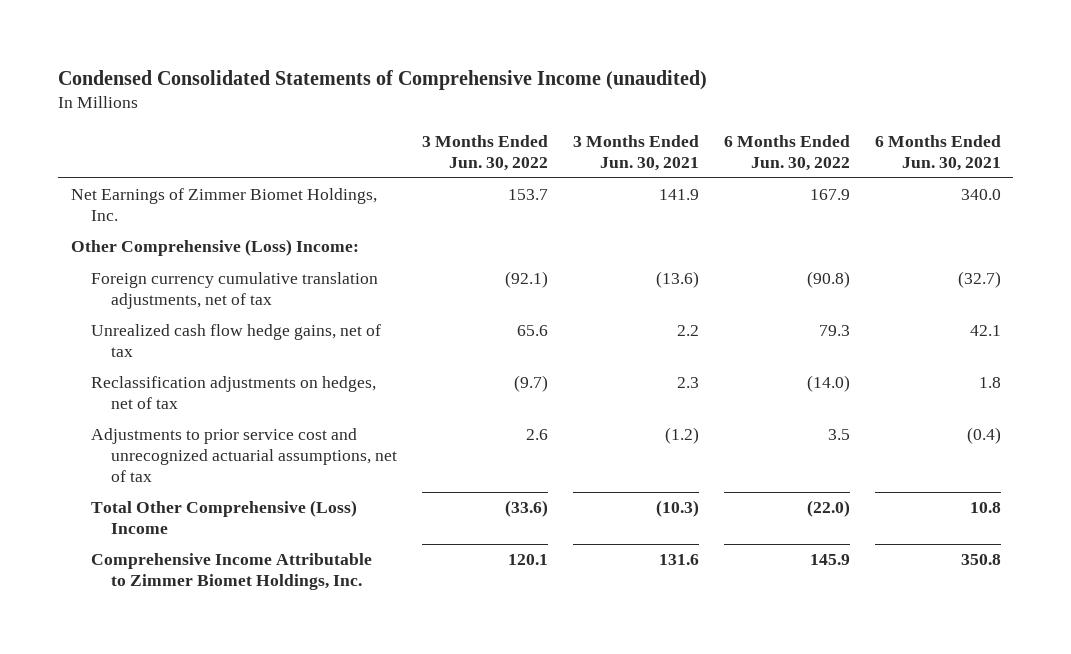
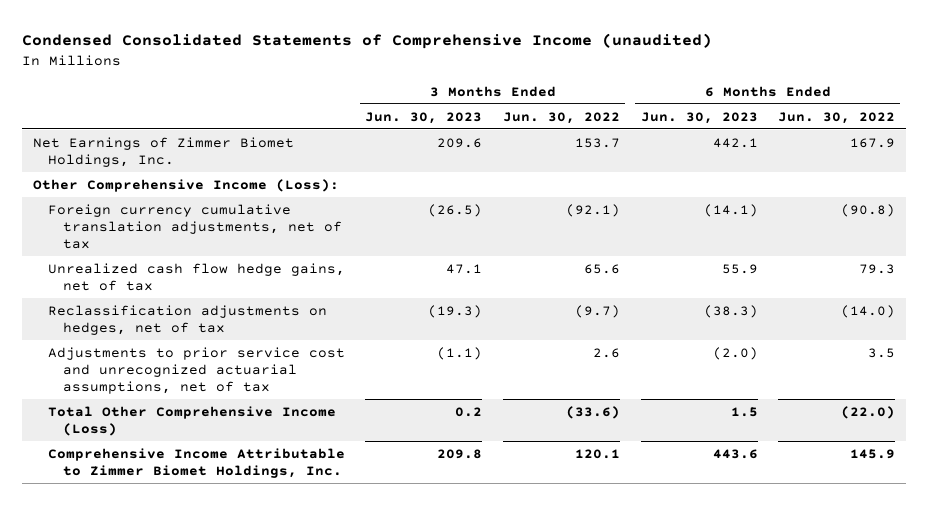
- | 3 Months Ended Jun. 30, 2022 | 3 Months Ended Jun. 30, 2021 | 6 Months Ended Jun. 30, 2022 | 6 Months Ended Jun. 30, 2021
+ | 3 Months Ended Jun. 30, 2023 | 3 Months Ended Jun. 30, 2022 | 6 Months Ended Jun. 30, 2023 | 6 Months Ended Jun. 30, 2022
- Other Comprehensive (Loss) Income:
+ Other Comprehensive Income (Loss):
- Total Other Comprehensive (Loss) Income | (33.6) | (10.3) | (22.0) | 10.8
+ Total Other Comprehensive Income (Loss) | 0.2 | (33.6) | 1.5 | (22.0)

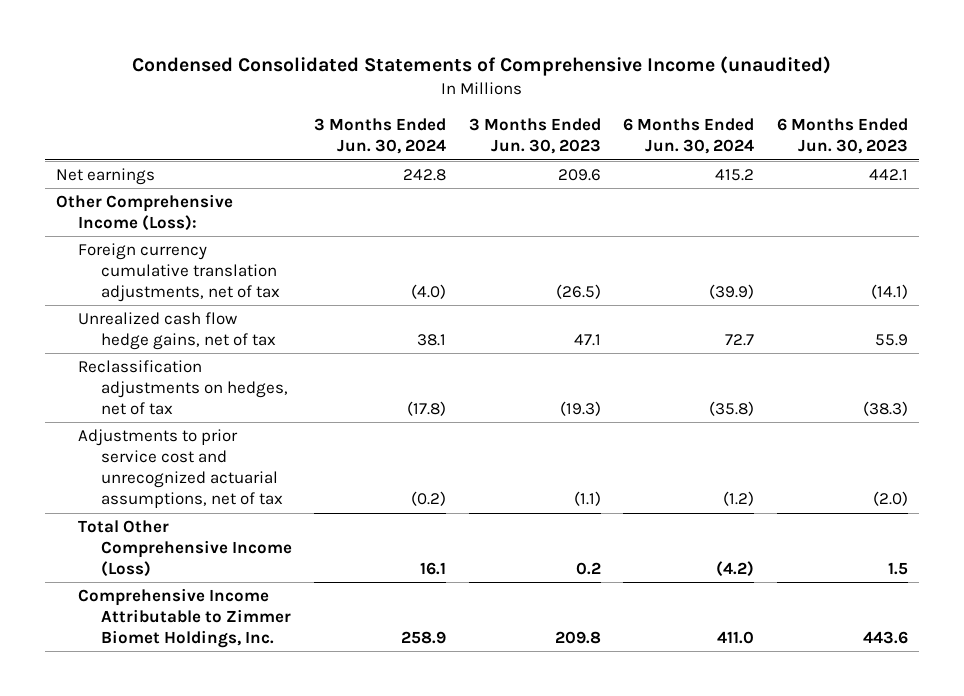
- | 3 Months Ended Jun. 30, 2023 | 3 Months Ended Jun. 30, 2022 | 6 Months Ended Jun. 30, 2023 | 6 Months Ended Jun. 30, 2022
+ | 3 Months Ended Jun. 30, 2024 | 3 Months Ended Jun. 30, 2023 | 6 Months Ended Jun. 30, 2024 | 6 Months Ended Jun. 30, 2023
- Net Earnings of Zimmer Biomet Holdings, Inc. | 209.6 | 153.7 | 442.1 | 167.9
+ Net earnings | 242.8 | 209.6 | 415.2 | 442.1

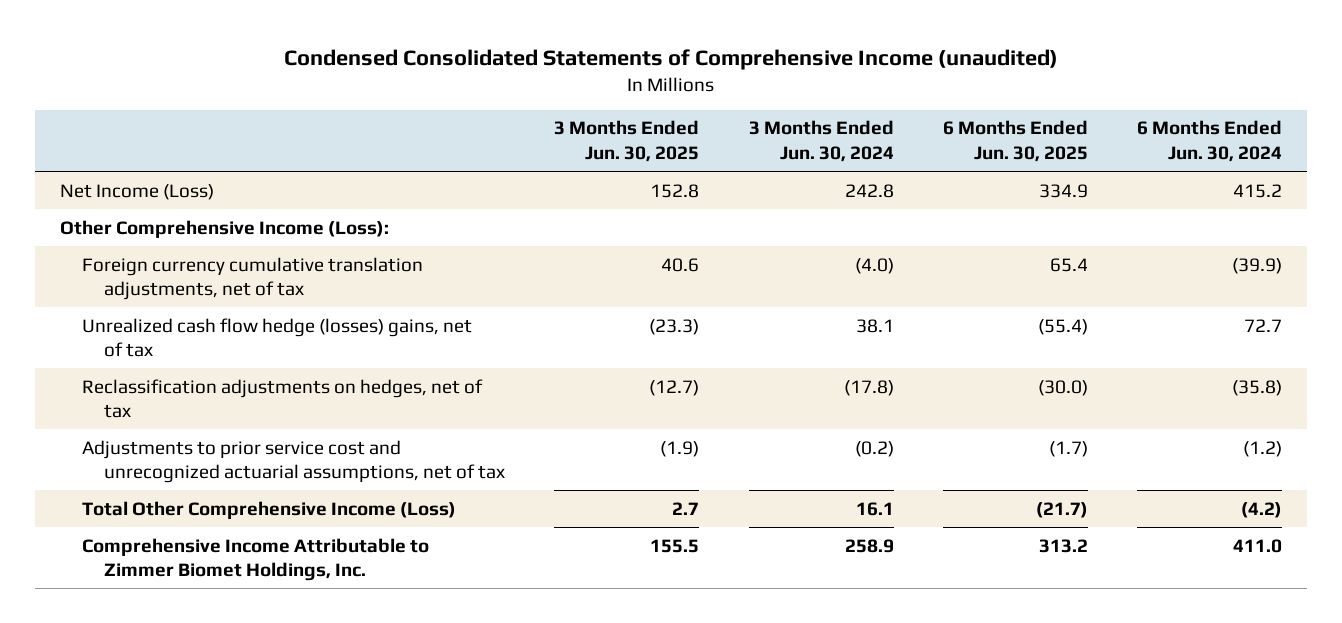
- | 3 Months Ended Jun. 30, 2024 | 3 Months Ended Jun. 30, 2023 | 6 Months Ended Jun. 30, 2024 | 6 Months Ended Jun. 30, 2023
+ | 3 Months Ended Jun. 30, 2025 | 3 Months Ended Jun. 30, 2024 | 6 Months Ended Jun. 30, 2025 | 6 Months Ended Jun. 30, 2024
- Net earnings | 242.8 | 209.6 | 415.2 | 442.1
+ Net Income (Loss) | 152.8 | 242.8 | 334.9 | 415.2
- Unrealized cash flow hedge gains, net of tax | 38.1 | 47.1 | 72.7 | 55.9
+ Unrealized cash flow hedge (losses) gains, net of tax | (23.3) | 38.1 | (55.4) | 72.7

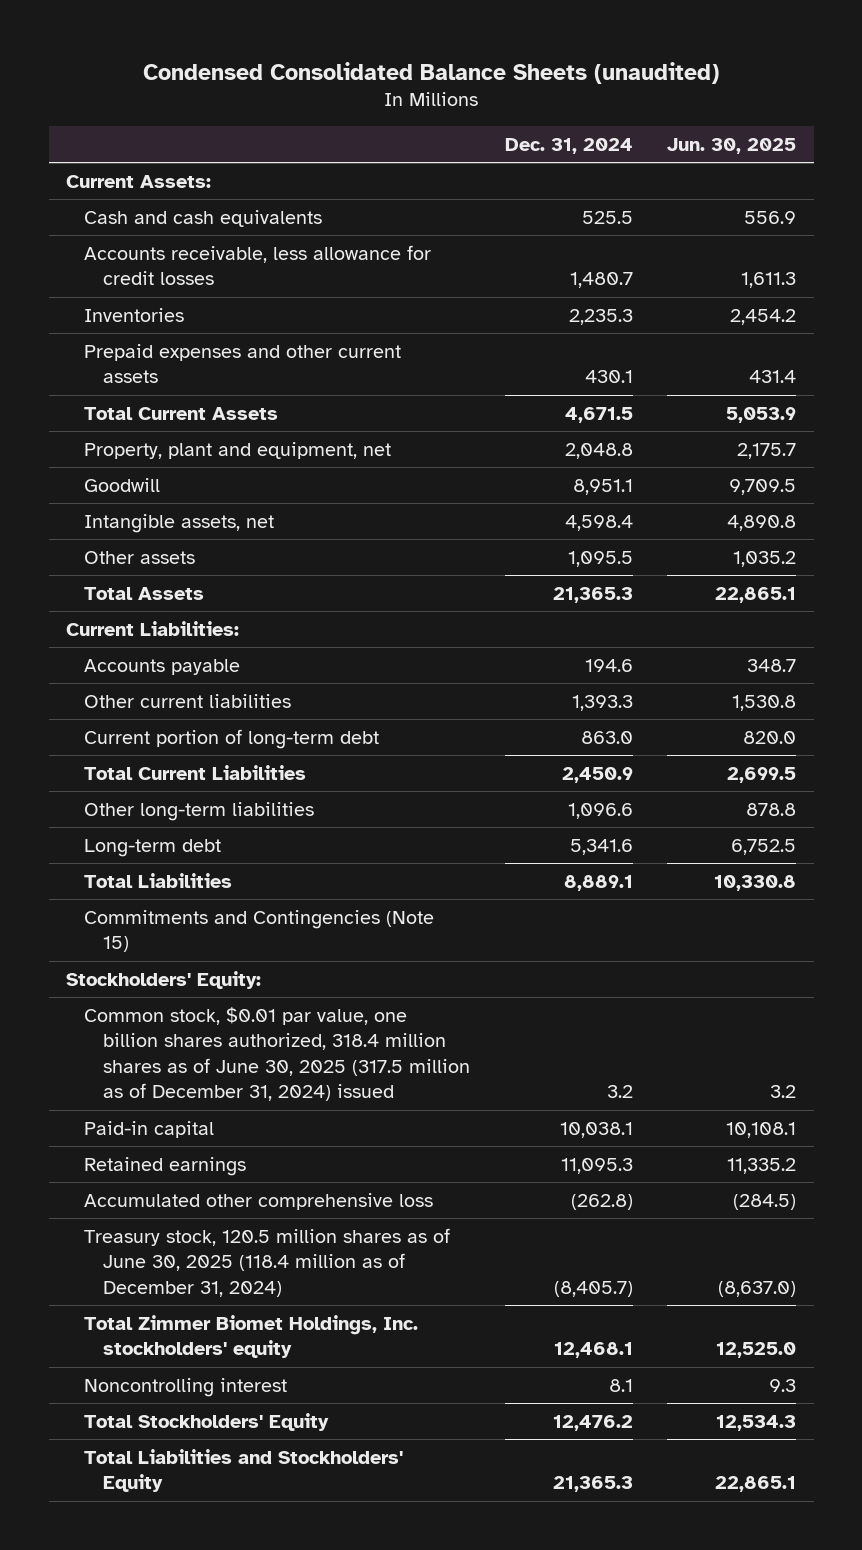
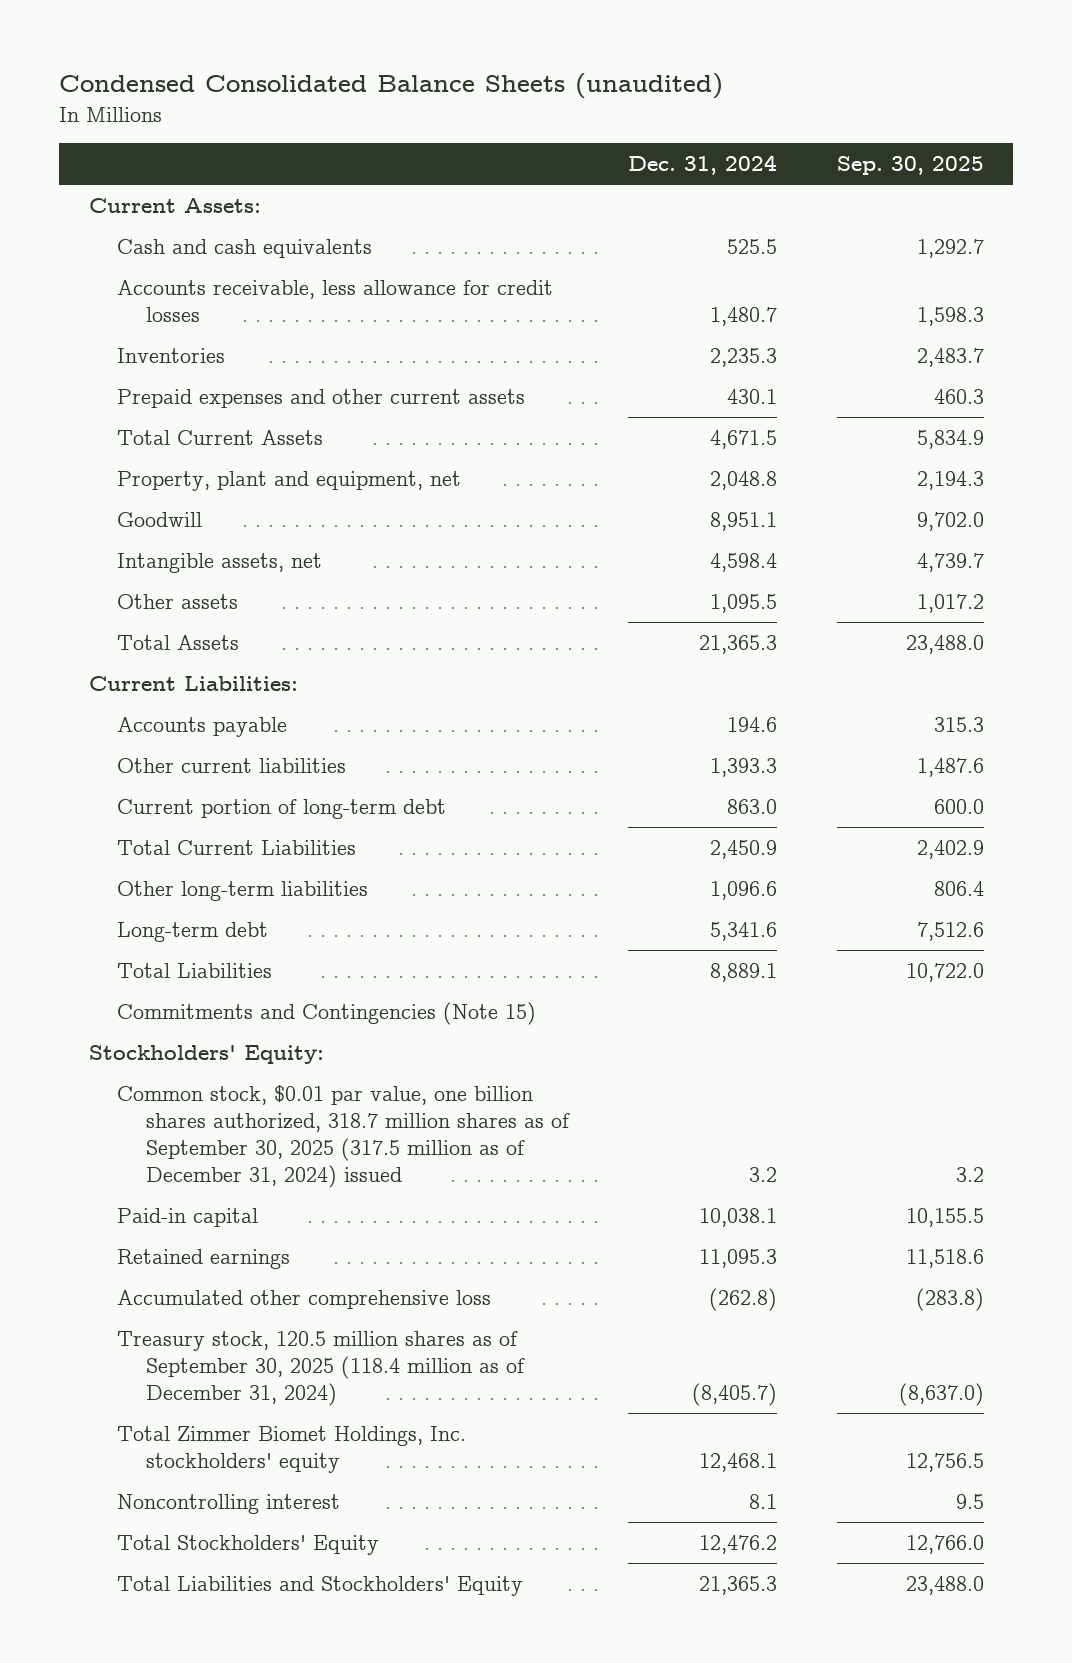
- | Dec. 31, 2024 | Jun. 30, 2025
+ | Dec. 31, 2024 | Sep. 30, 2025
- Common stock, $0.01 par value, one billion shares authorized, 318.4 million shares as of June 30, 2025 (317.5 million as of December 31, 2024) issued | 3.2 | 3.2
+ Common stock, $0.01 par value, one billion shares authorized, 318.7 million shares as of September 30, 2025 (317.5 million as of December 31, 2024) issued | 3.2 | 3.2
- Treasury stock, 120.5 million shares as of June 30, 2025 (118.4 million as of December 31, 2024) | (8,405.7) | (8,637.0)
+ Treasury stock, 120.5 million shares as of September 30, 2025 (118.4 million as of December 31, 2024) | (8,405.7) | (8,637.0)

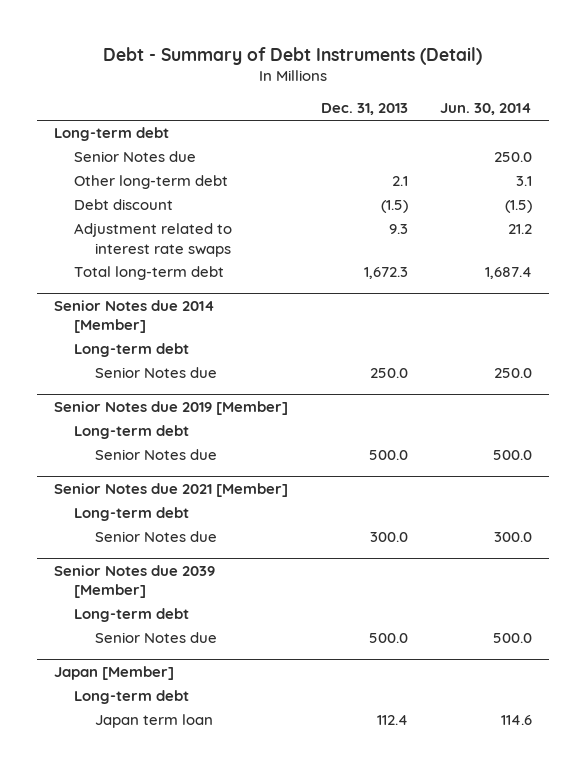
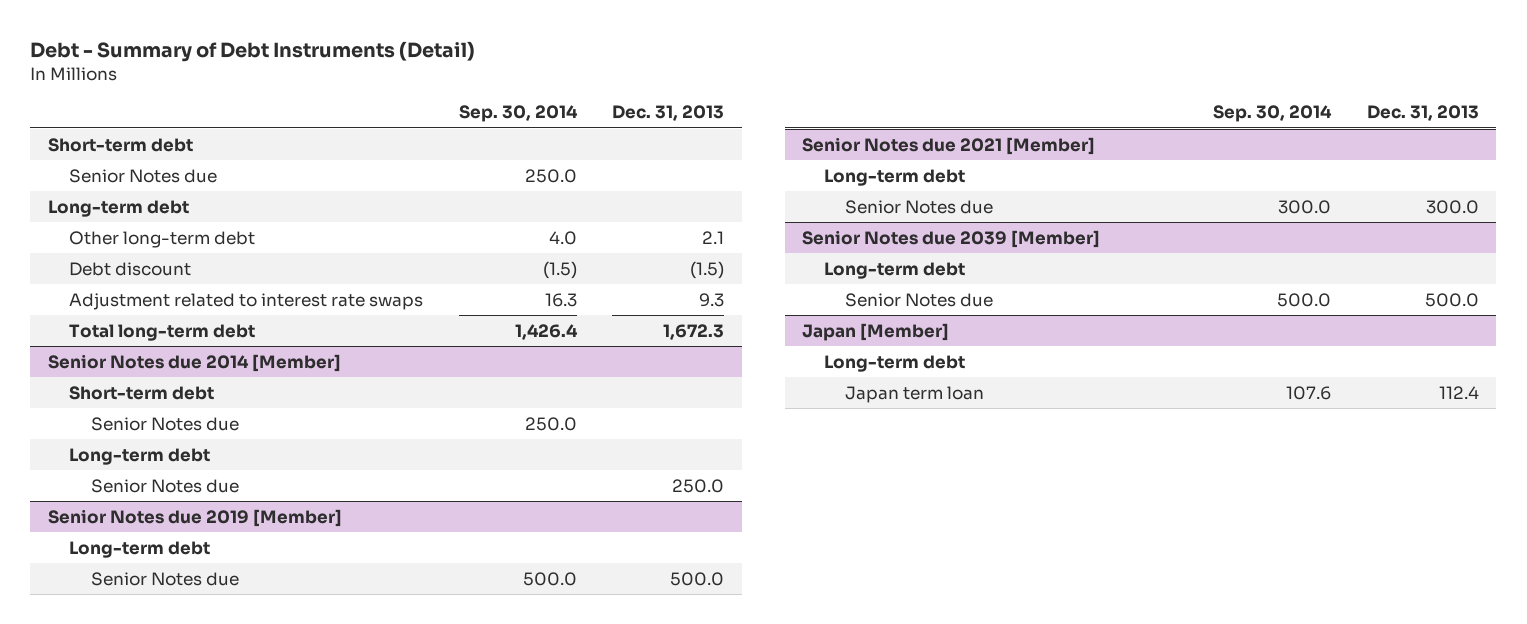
- | Dec. 31, 2013 | Jun. 30, 2014
+ | Sep. 30, 2014 | Dec. 31, 2013
+ Short-term debt
moved down: Long-term debt
@ Senior Notes due 2014 [Member]
+ Short-term debt
+ Senior Notes due | 250.0 |

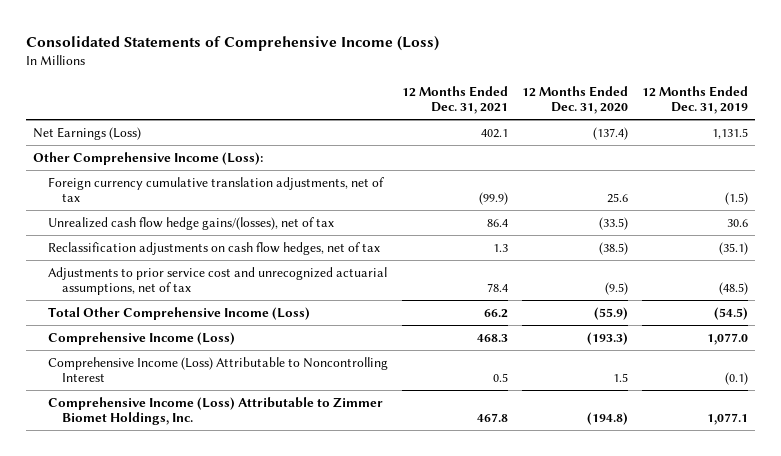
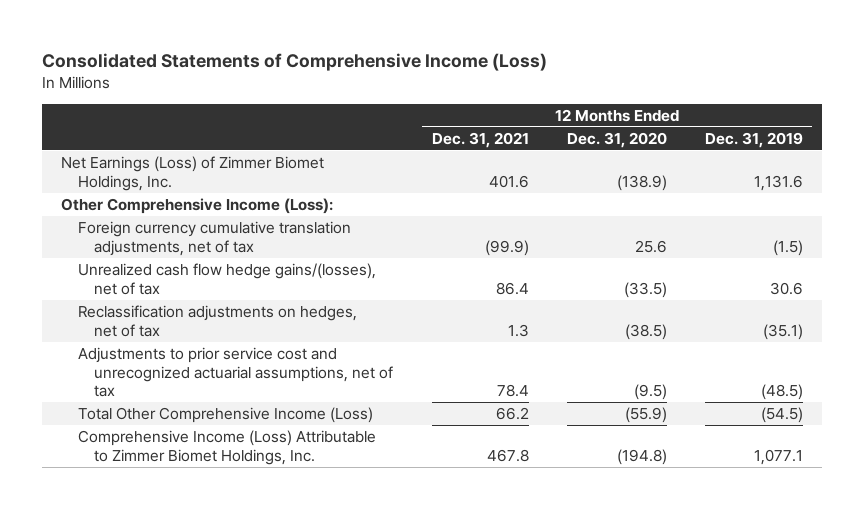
- Net Earnings (Loss) | 402.1 | (137.4) | 1,131.5
+ Net Earnings (Loss) of Zimmer Biomet Holdings, Inc. | 401.6 | (138.9) | 1,131.6
- Reclassification adjustments on cash flow hedges, net of tax | 1.3 | (38.5) | (35.1)
+ Reclassification adjustments on hedges, net of tax | 1.3 | (38.5) | (35.1)
- Comprehensive Income (Loss) | 468.3 | (193.3) | 1,077.0
- Comprehensive Income (Loss) Attributable to Noncontrolling Interest | 0.5 | 1.5 | (0.1)

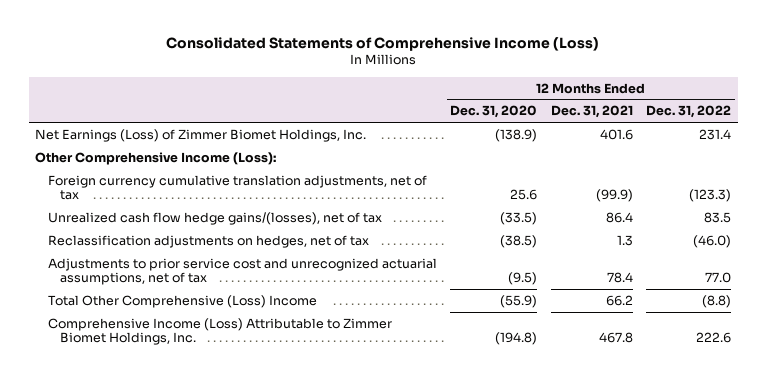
- | 12 Months Ended Dec. 31, 2021 | 12 Months Ended Dec. 31, 2020 | 12 Months Ended Dec. 31, 2019
+ | 12 Months Ended Dec. 31, 2020 | 12 Months Ended Dec. 31, 2021 | 12 Months Ended Dec. 31, 2022
- Total Other Comprehensive Income (Loss) | 66.2 | (55.9) | (54.5)
+ Total Other Comprehensive (Loss) Income | (55.9) | 66.2 | (8.8)

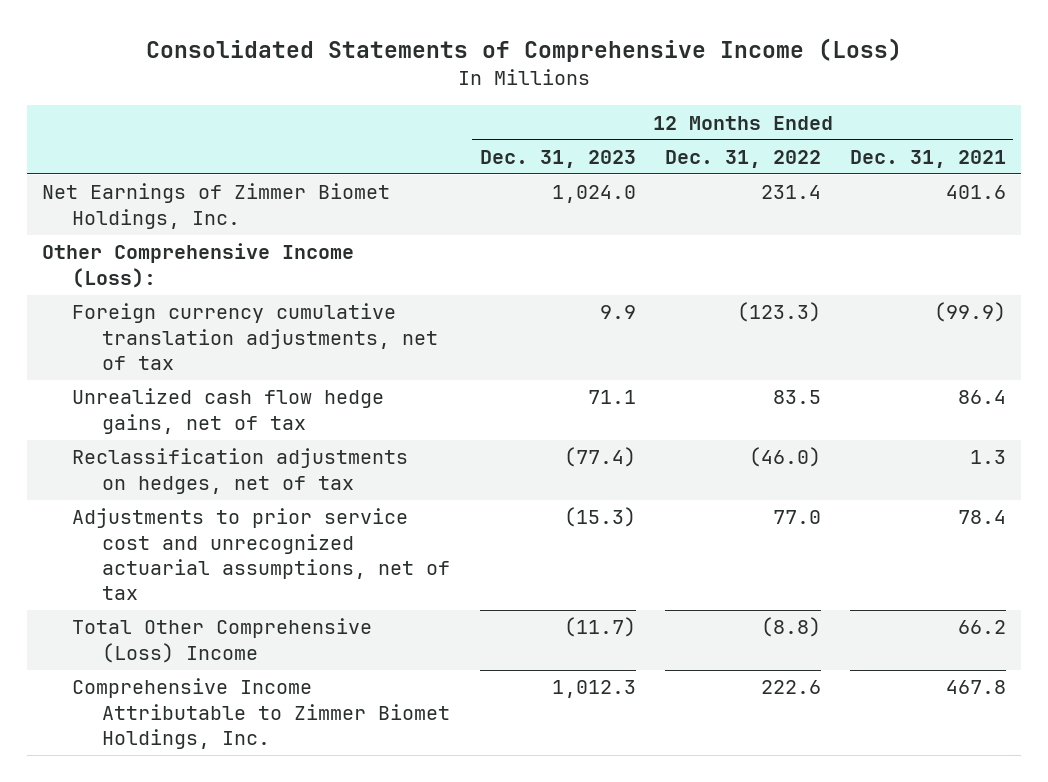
- | 12 Months Ended Dec. 31, 2020 | 12 Months Ended Dec. 31, 2021 | 12 Months Ended Dec. 31, 2022
+ | 12 Months Ended Dec. 31, 2023 | 12 Months Ended Dec. 31, 2022 | 12 Months Ended Dec. 31, 2021
- Net Earnings (Loss) of Zimmer Biomet Holdings, Inc. | (138.9) | 401.6 | 231.4
+ Net Earnings of Zimmer Biomet Holdings, Inc. | 1,024.0 | 231.4 | 401.6
- Unrealized cash flow hedge gains/(losses), net of tax | (33.5) | 86.4 | 83.5
+ Unrealized cash flow hedge gains, net of tax | 71.1 | 83.5 | 86.4
- Comprehensive Income (Loss) Attributable to Zimmer Biomet Holdings, Inc. | (194.8) | 467.8 | 222.6
+ Comprehensive Income Attributable to Zimmer Biomet Holdings, Inc. | 1,012.3 | 222.6 | 467.8

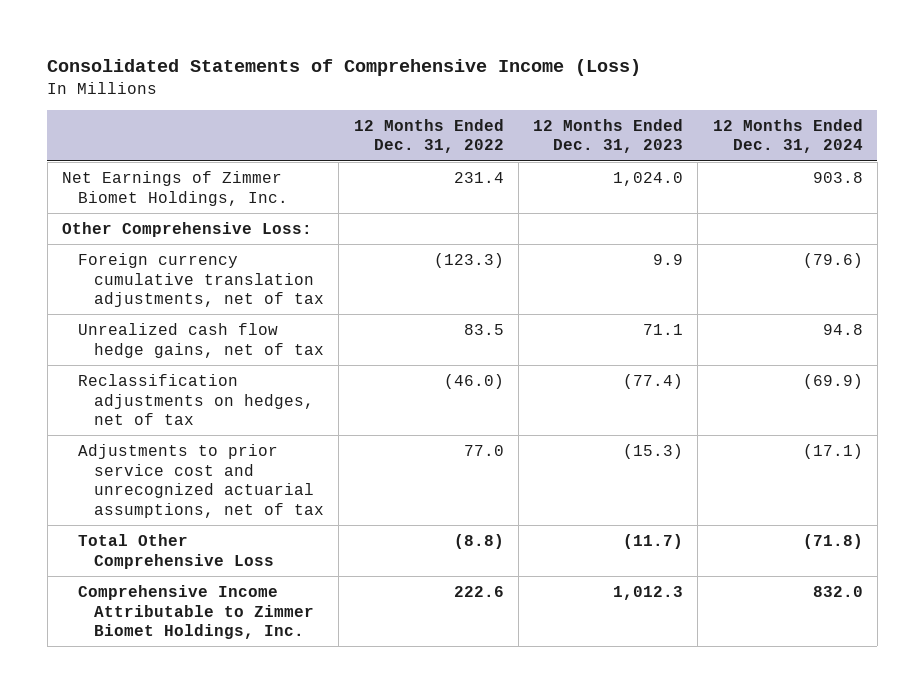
- | 12 Months Ended Dec. 31, 2023 | 12 Months Ended Dec. 31, 2022 | 12 Months Ended Dec. 31, 2021
+ | 12 Months Ended Dec. 31, 2022 | 12 Months Ended Dec. 31, 2023 | 12 Months Ended Dec. 31, 2024
- Other Comprehensive Income (Loss):
+ Other Comprehensive Loss:
- Total Other Comprehensive (Loss) Income | (11.7) | (8.8) | 66.2
+ Total Other Comprehensive Loss | (8.8) | (11.7) | (71.8)

